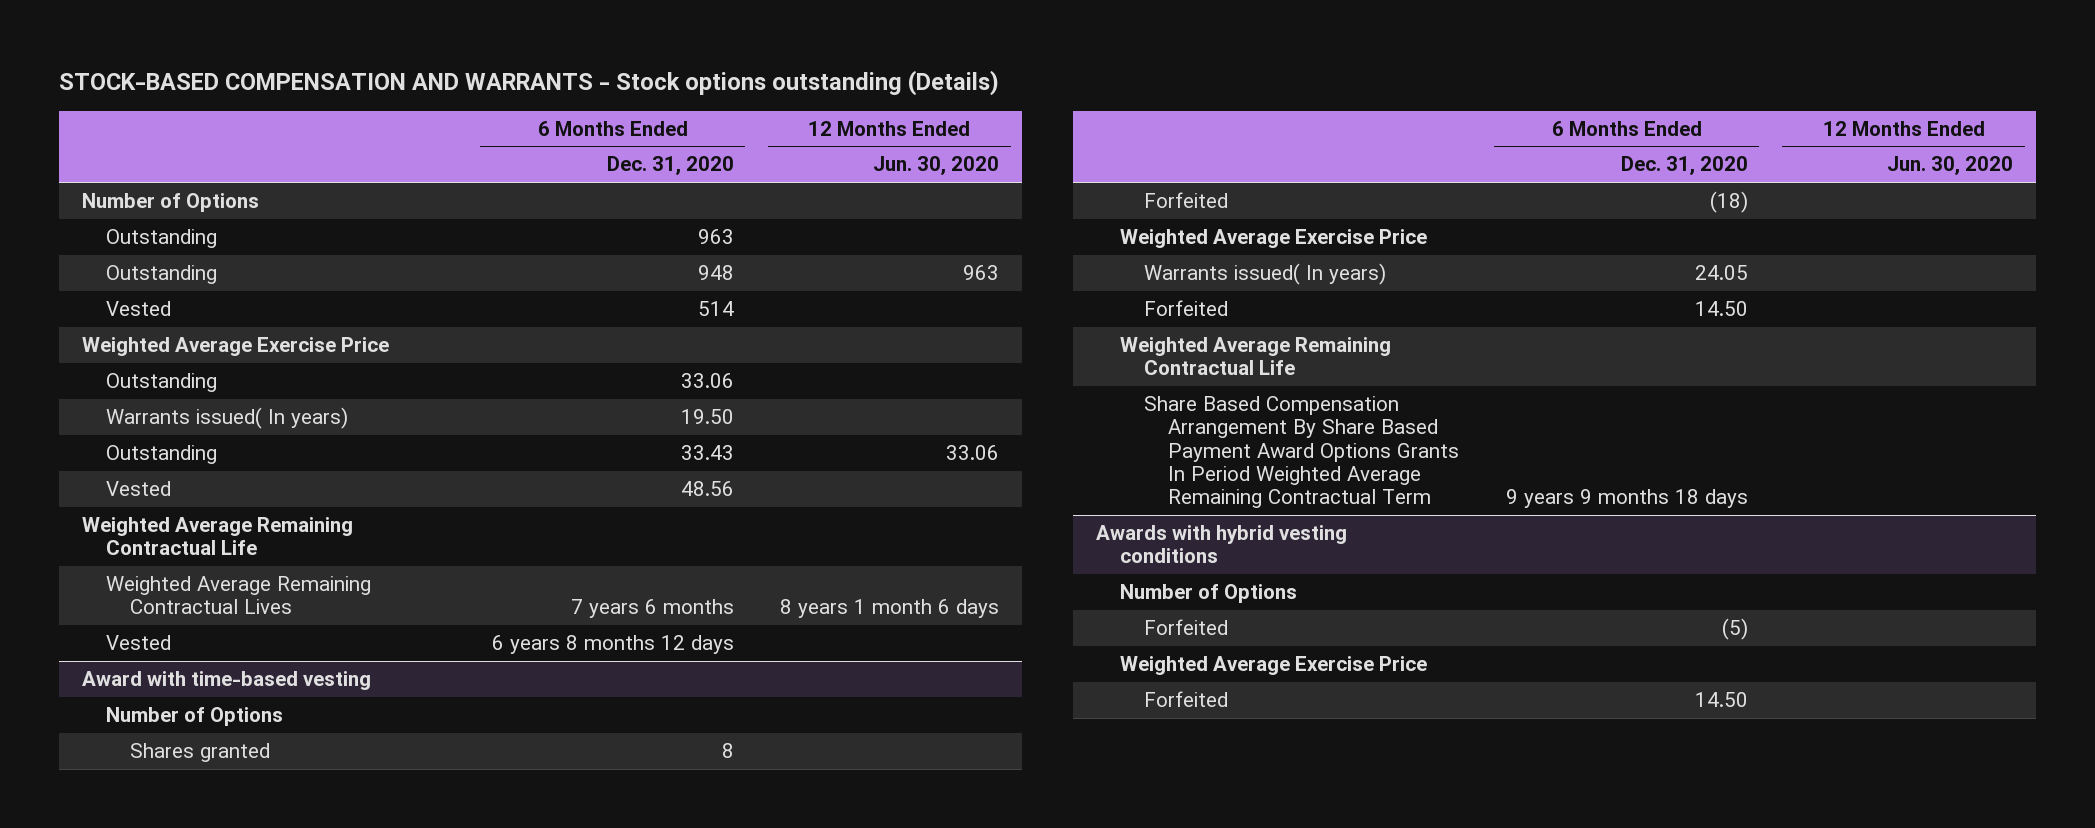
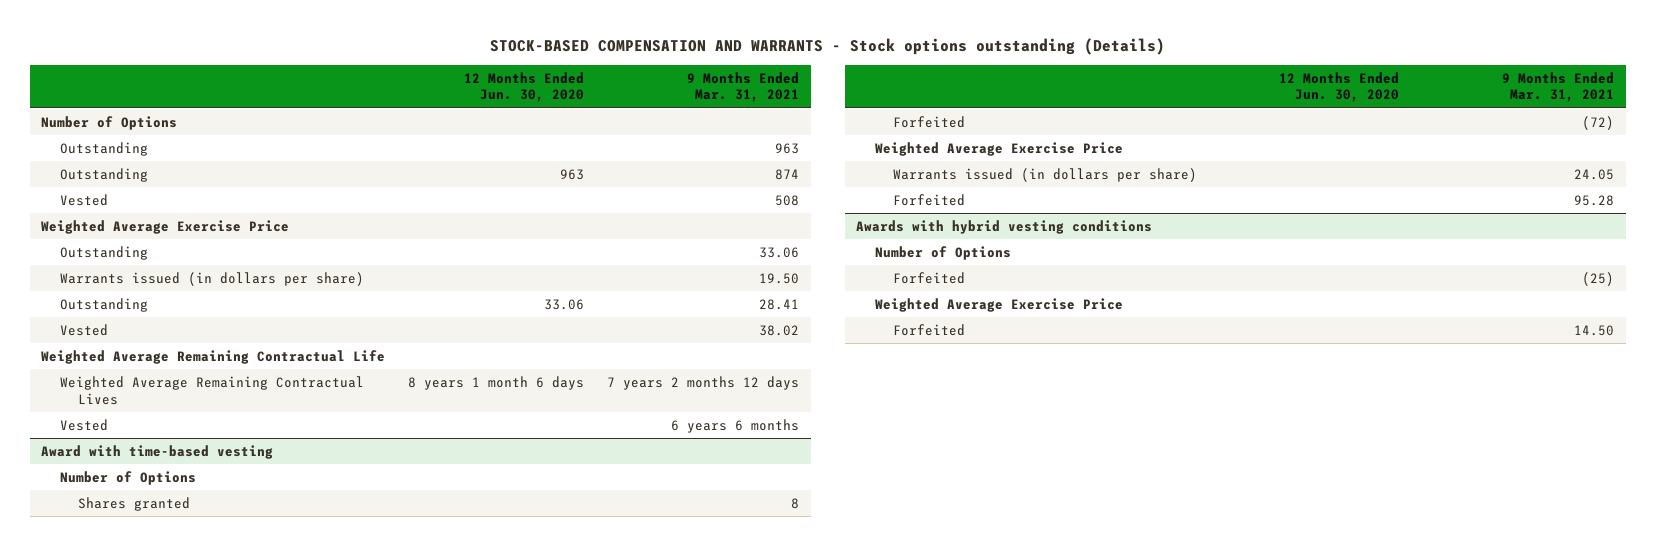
- | 6 Months Ended Dec. 31, 2020 | 12 Months Ended Jun. 30, 2020
+ | 12 Months Ended Jun. 30, 2020 | 9 Months Ended Mar. 31, 2021
- Warrants issued( In years) | 19.50 |
+ Warrants issued (in dollars per share) | | 19.50
@ Award with time-based vesting
- Warrants issued( In years) | 24.05 |
+ Warrants issued (in dollars per share) | | 24.05
- Weighted Average Remaining Contractual Life
- Share Based Compensation Arrangement By Share Based Payment Award Options Grants In Period Weighted Average Remaining Contractual Term | 9 years 9 months 18 days |

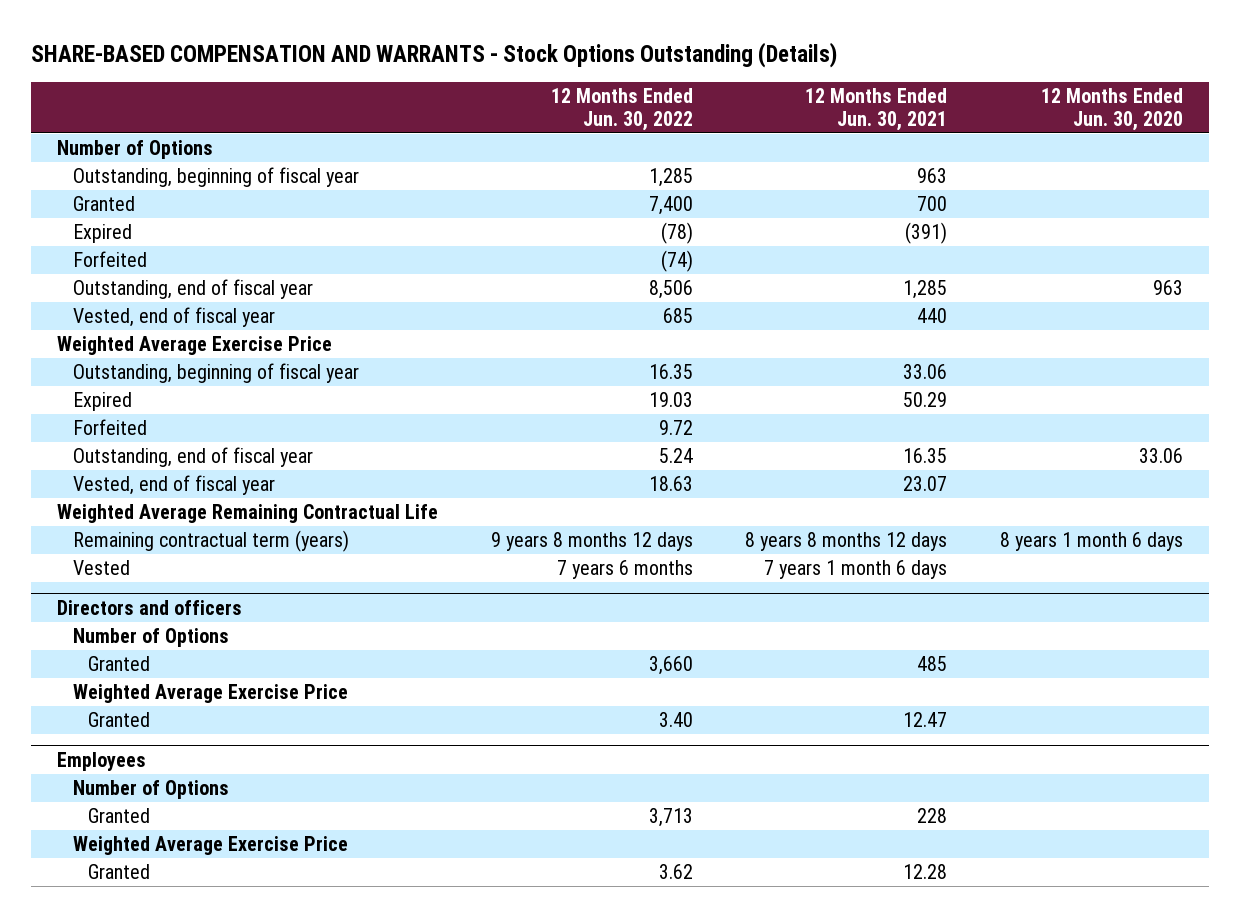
- STOCK-BASED COMPENSATION AND WARRANTS - Stock options outstanding (Details)
+ SHARE-BASED COMPENSATION AND WARRANTS - Stock Options Outstanding (Details)
- | 12 Months Ended Jun. 30, 2020 | 9 Months Ended Mar. 31, 2021
+ | 12 Months Ended Jun. 30, 2022 | 12 Months Ended Jun. 30, 2021 | 12 Months Ended Jun. 30, 2020
- Outstanding | | 963
- Outstanding | 963 | 874
- Vested | | 508
+ Outstanding, beginning of fiscal year | 1,285 | 963 |
+ Granted | 7,400 | 700 |
+ Expired | (78) | (391) |
+ Forfeited | (74) | |
+ Outstanding, end of fiscal year | 8,506 | 1,285 | 963
+ Vested, end of fiscal year | 685 | 440 |
- Outstanding | | 33.06
- Warrants issued (in dollars per share) | | 19.50
- Outstanding | 33.06 | 28.41
- Vested | | 38.02
+ Outstanding, beginning of fiscal year | 16.35 | 33.06 |
+ Expired | 19.03 | 50.29 |
+ Forfeited | 9.72 | |
+ Outstanding, end of fiscal year | 5.24 | 16.35 | 33.06
+ Vested, end of fiscal year | 18.63 | 23.07 |
- Weighted Average Remaining Contractual Lives | 8 years 1 month 6 days | 7 years 2 months 12 days
+ Remaining contractual term (years) | 9 years 8 months 12 days | 8 years 8 months 12 days | 8 years 1 month 6 days
- Award with time-based vesting
- Number of Options
- Shares granted | | 8
- Forfeited | | (72)
- Weighted Average Exercise Price
- Warrants issued (in dollars per share) | | 24.05
- Forfeited | | 95.28
- Awards with hybrid vesting conditions
- Number of Options
- Forfeited | | (25)
- Weighted Average Exercise Price
- Forfeited | | 14.50
+ Directors and officers
+ Number of Options
+ Granted | 3,660 | 485 |
+ Weighted Average Exercise Price
+ Granted | 3.40 | 12.47 |
+ Employees
+ Number of Options
+ Granted | 3,713 | 228 |
+ Weighted Average Exercise Price
+ Granted | 3.62 | 12.28 |

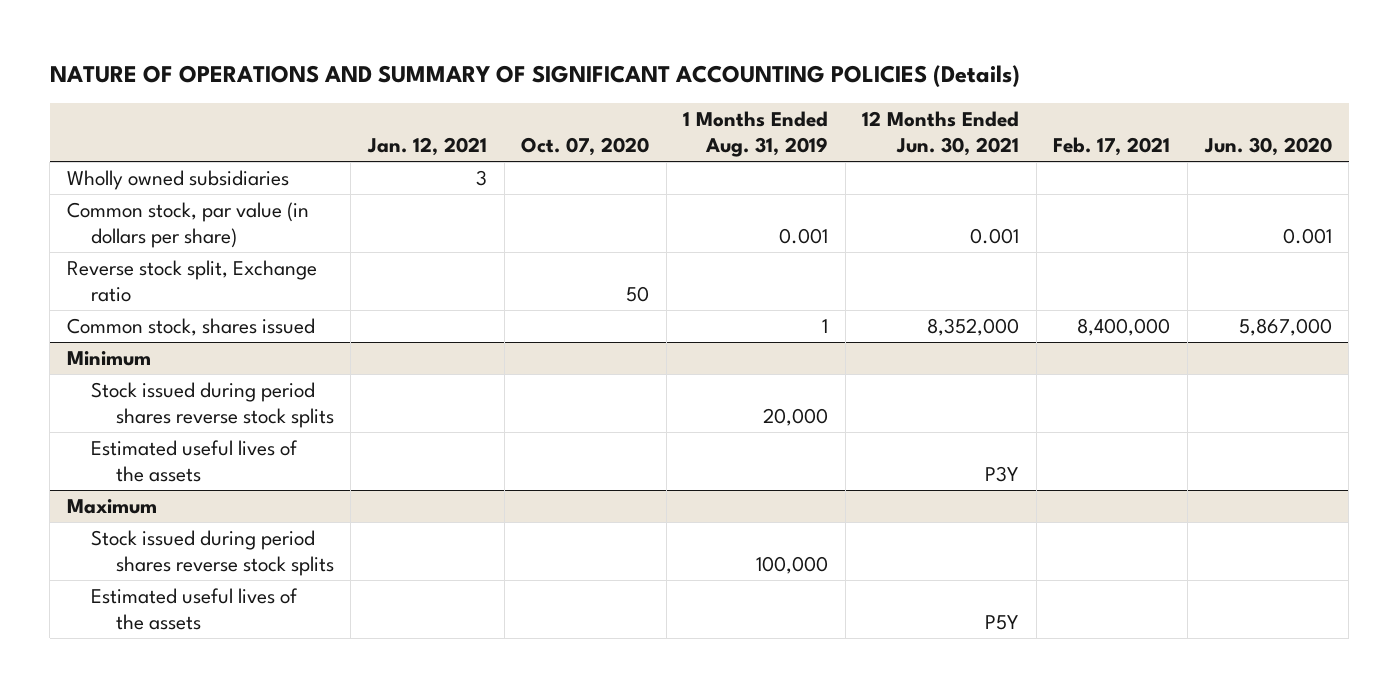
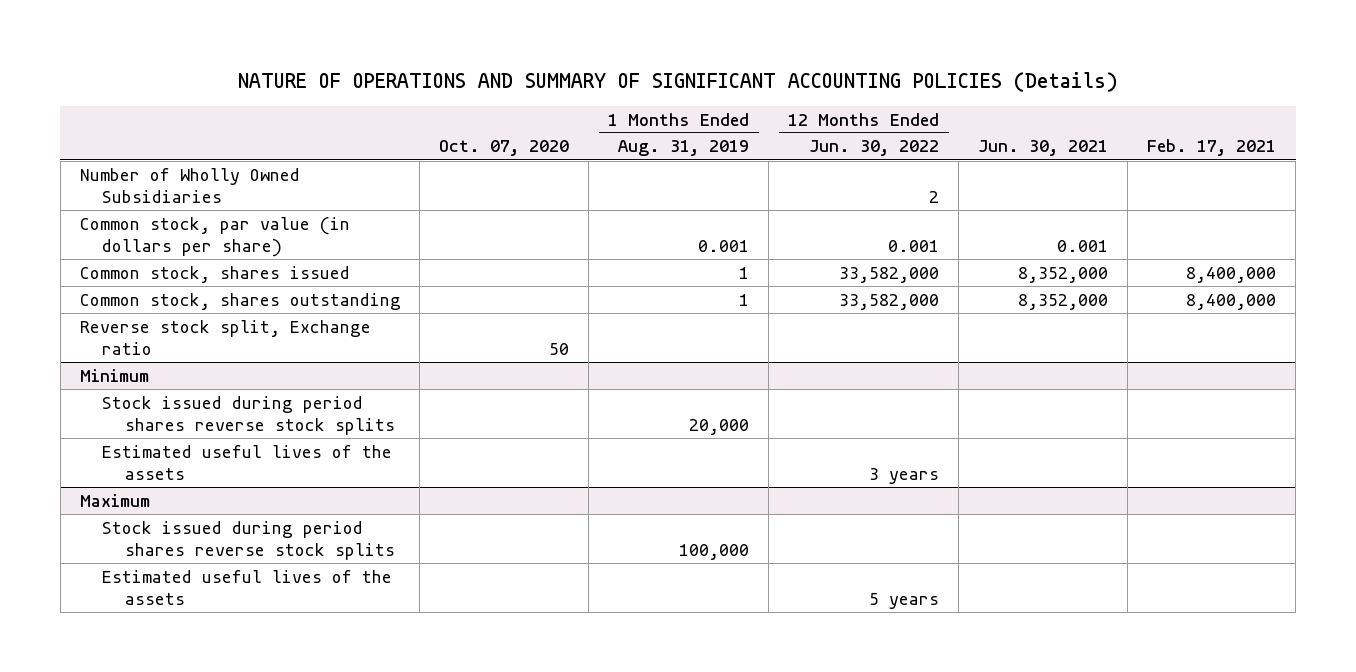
- | Jan. 12, 2021 | Oct. 07, 2020 | 1 Months Ended Aug. 31, 2019 | 12 Months Ended Jun. 30, 2021 | Feb. 17, 2021 | Jun. 30, 2020
+ | Oct. 07, 2020 | 1 Months Ended Aug. 31, 2019 | 12 Months Ended Jun. 30, 2022 | Jun. 30, 2021 | Feb. 17, 2021
- Wholly owned subsidiaries | 3 | | | | |
+ Number of Wholly Owned Subsidiaries | | | 2 | |
+ Common stock, shares outstanding | | 1 | 33,582,000 | 8,352,000 | 8,400,000
moved down: Reverse stock split, Exchange ratio | 50 | | | |

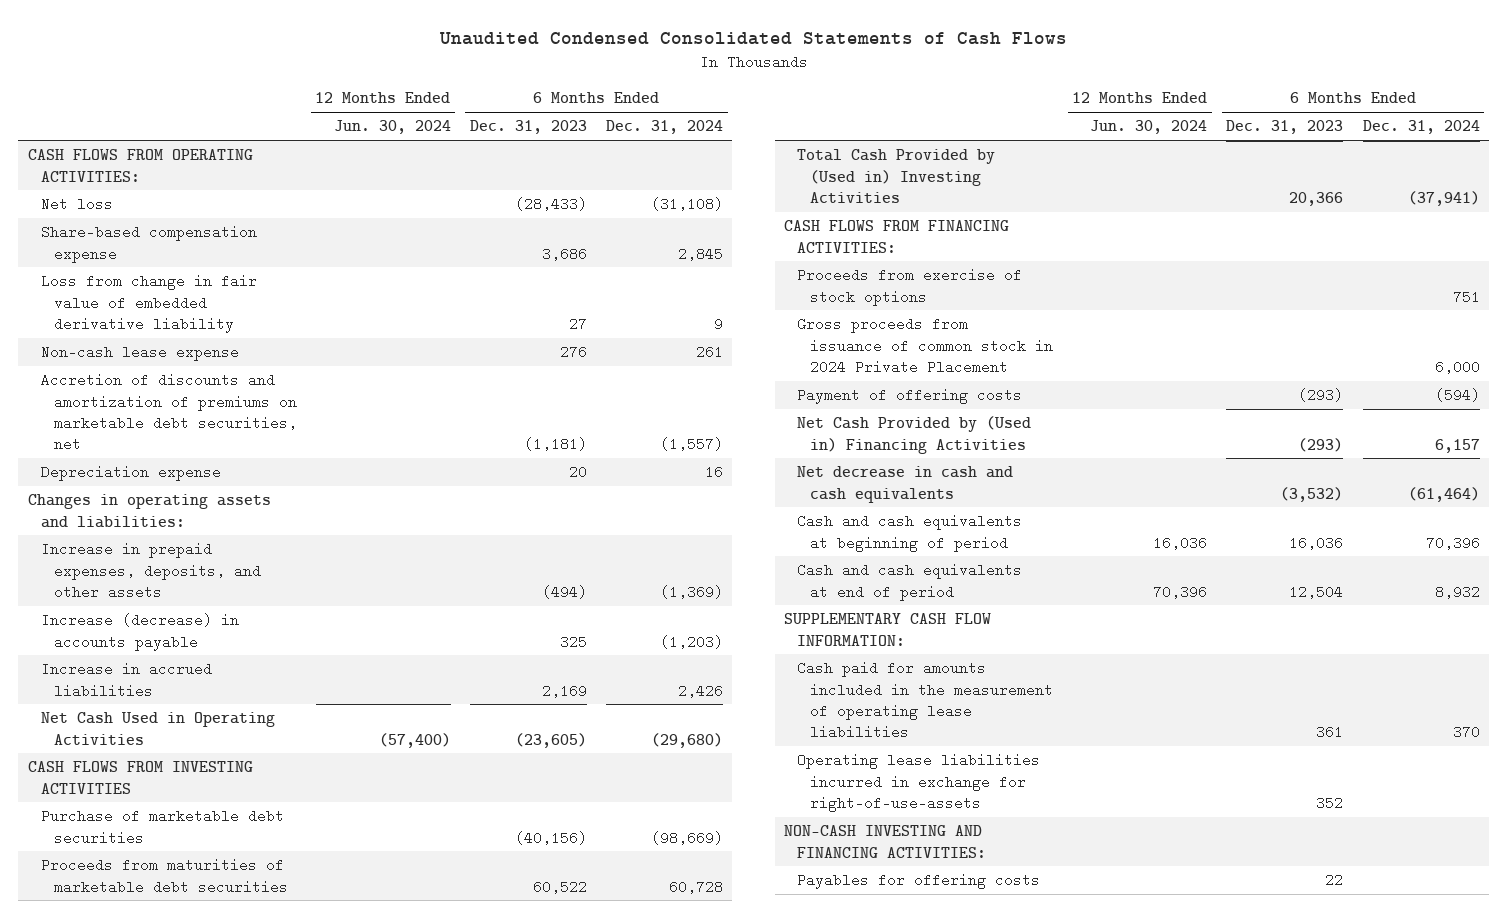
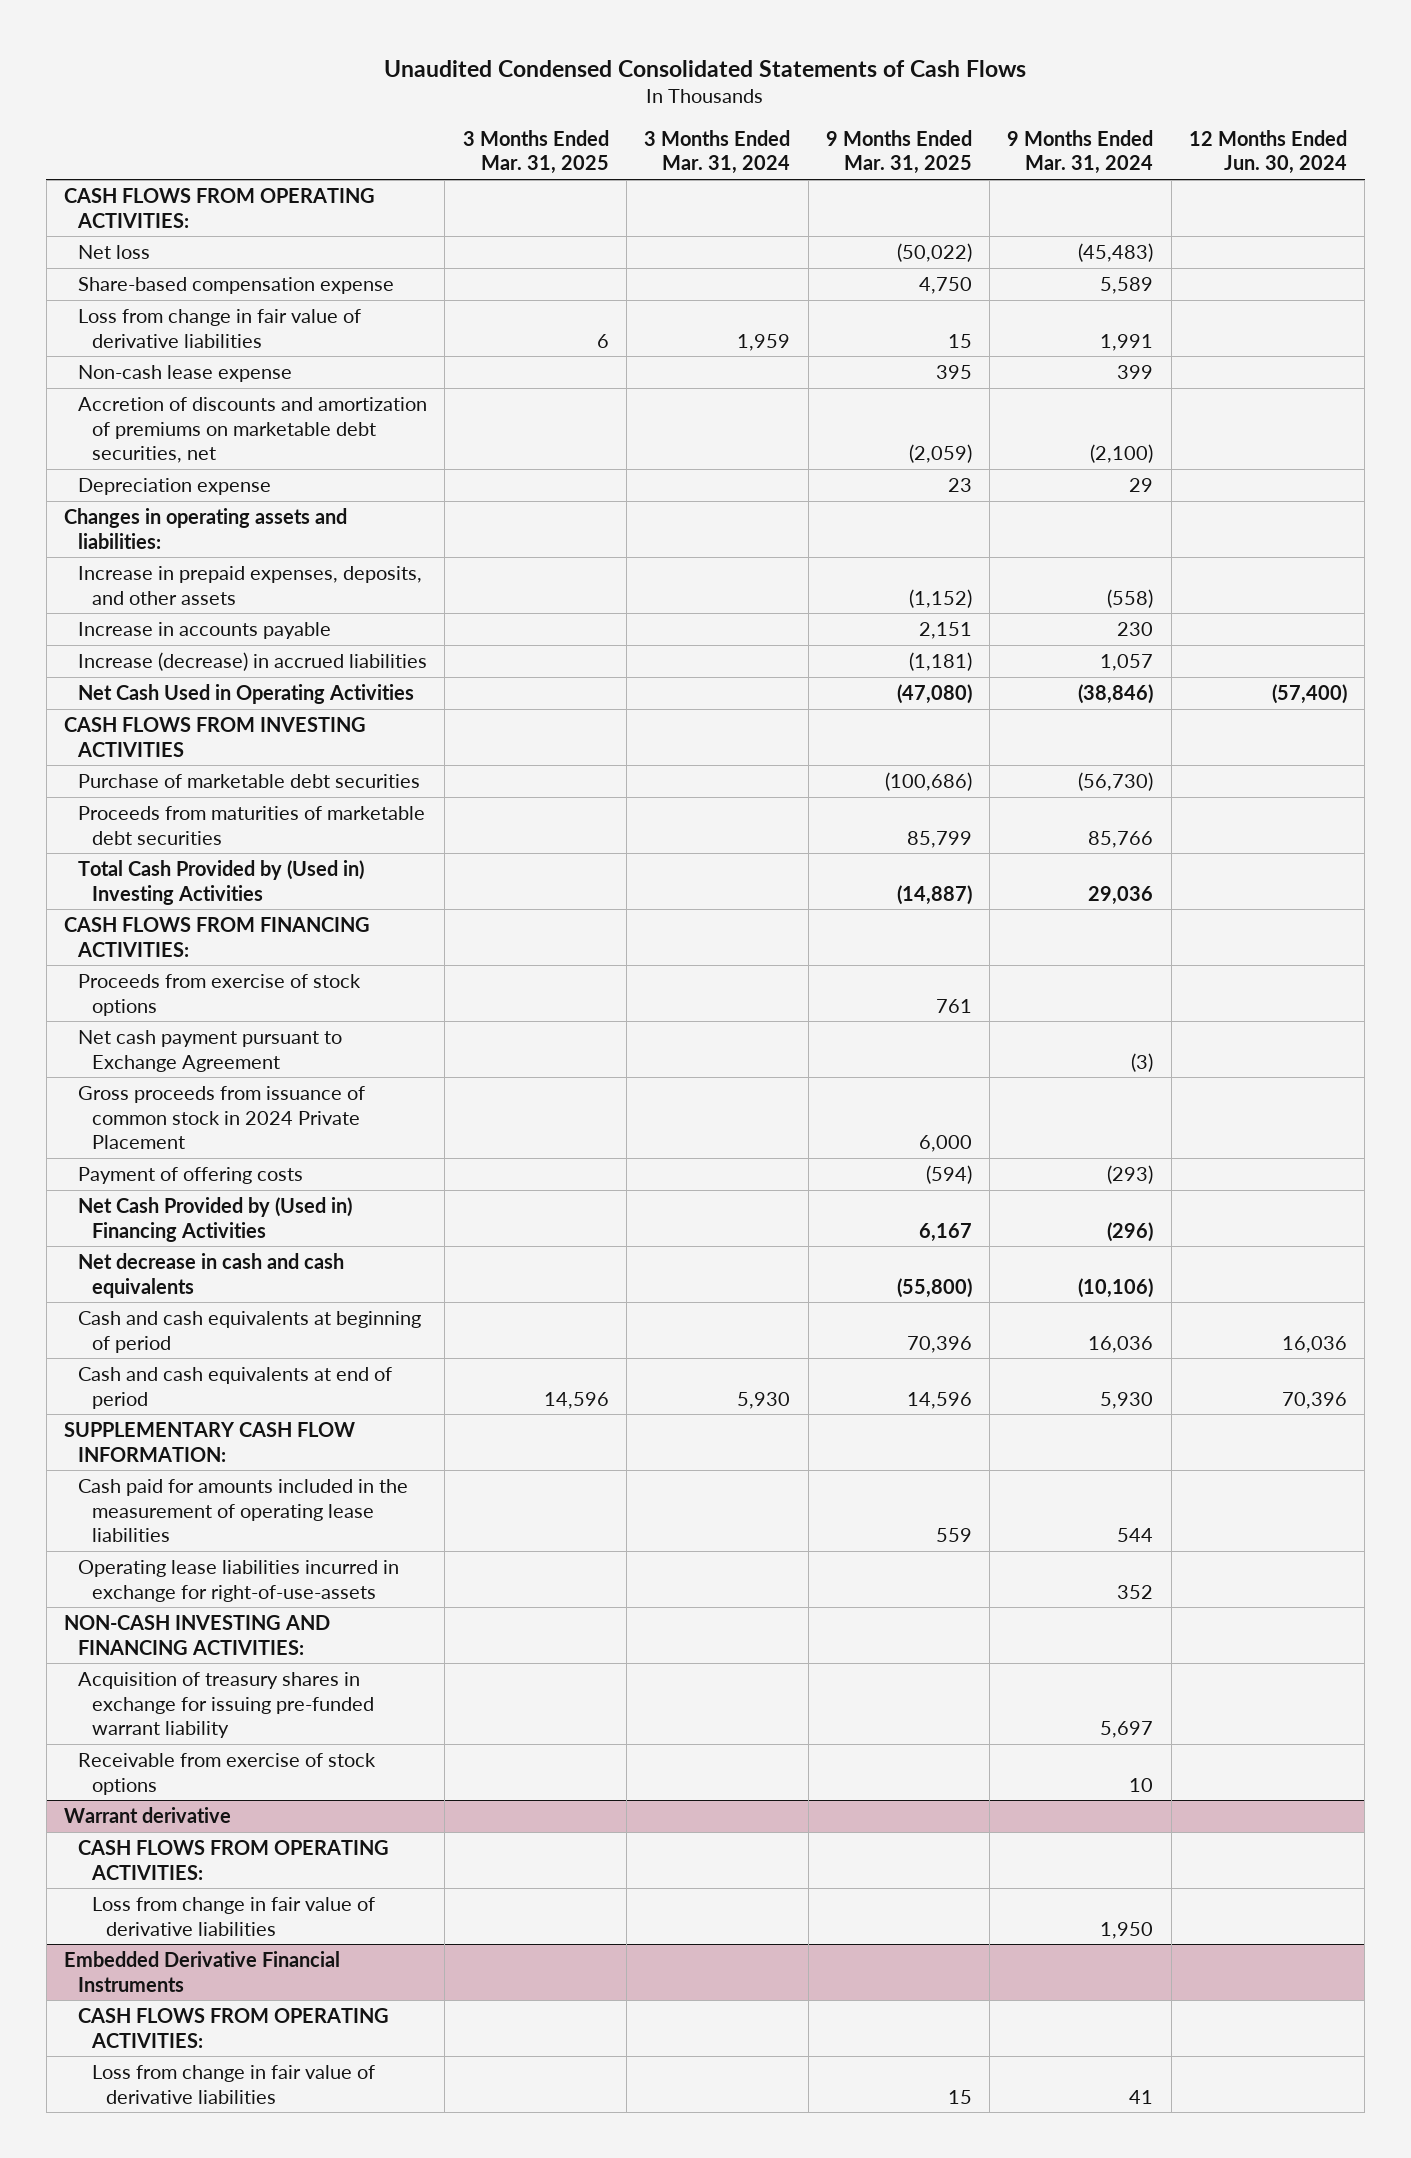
- | 12 Months Ended Jun. 30, 2024 | 6 Months Ended Dec. 31, 2023 | 6 Months Ended Dec. 31, 2024
+ | 3 Months Ended Mar. 31, 2025 | 3 Months Ended Mar. 31, 2024 | 9 Months Ended Mar. 31, 2025 | 9 Months Ended Mar. 31, 2024 | 12 Months Ended Jun. 30, 2024
- Loss from change in fair value of embedded derivative liability | | 27 | 9
+ Loss from change in fair value of derivative liabilities | 6 | 1,959 | 15 | 1,991 |
- Increase (decrease) in accounts payable | | 325 | (1,203)
- Increase in accrued liabilities | | 2,169 | 2,426
+ Increase in accounts payable | | | 2,151 | 230 |
+ Increase (decrease) in accrued liabilities | | | (1,181) | 1,057 |
+ Net cash payment pursuant to Exchange Agreement | | | | (3) |
- Payables for offering costs | | 22 |
+ Acquisition of treasury shares in exchange for issuing pre-funded warrant liability | | | | 5,697 |
+ Receivable from exercise of stock options | | | | 10 |
+ Warrant derivative
+ CASH FLOWS FROM OPERATING ACTIVITIES:
+ Loss from change in fair value of derivative liabilities | | | | 1,950 |
+ Embedded Derivative Financial Instruments
+ CASH FLOWS FROM OPERATING ACTIVITIES:
+ Loss from change in fair value of derivative liabilities | | | 15 | 41 |

